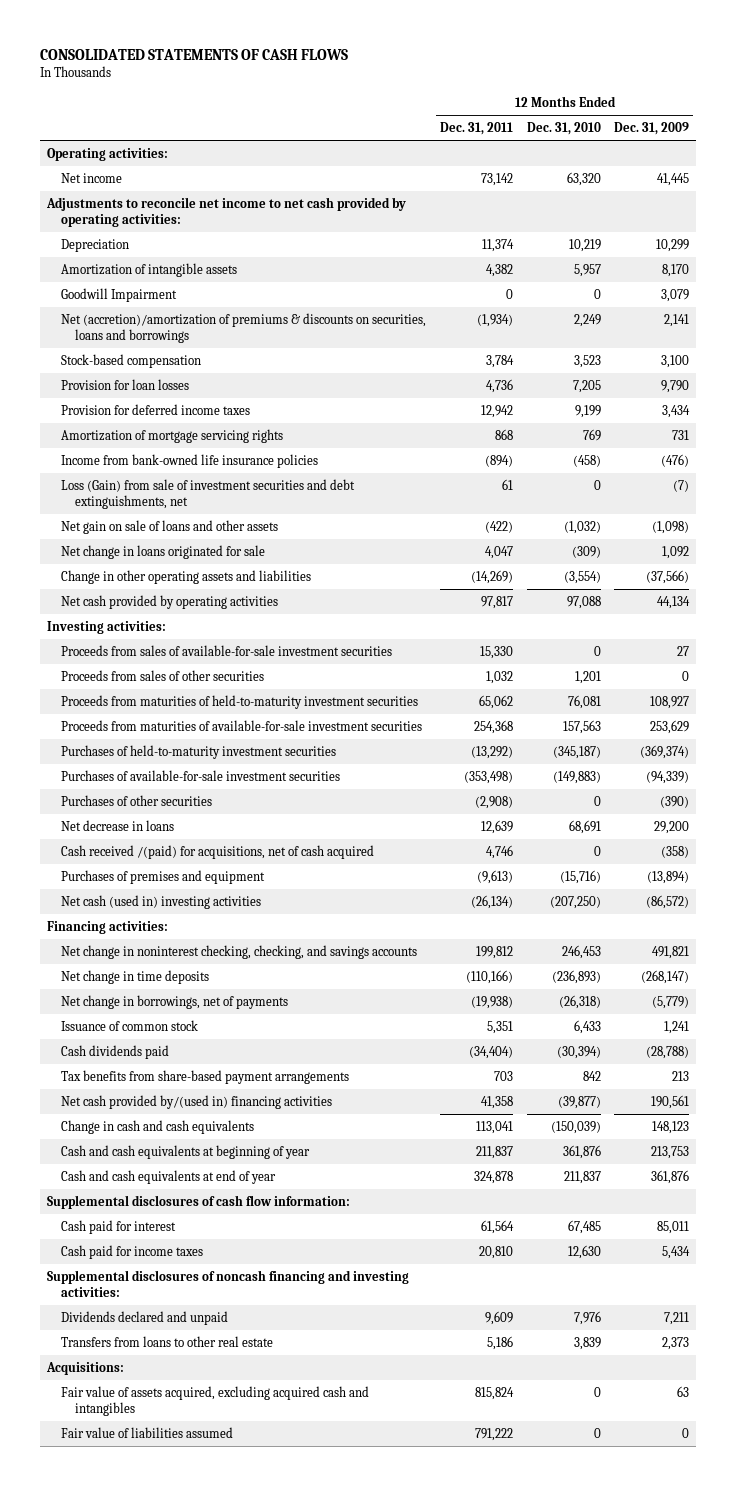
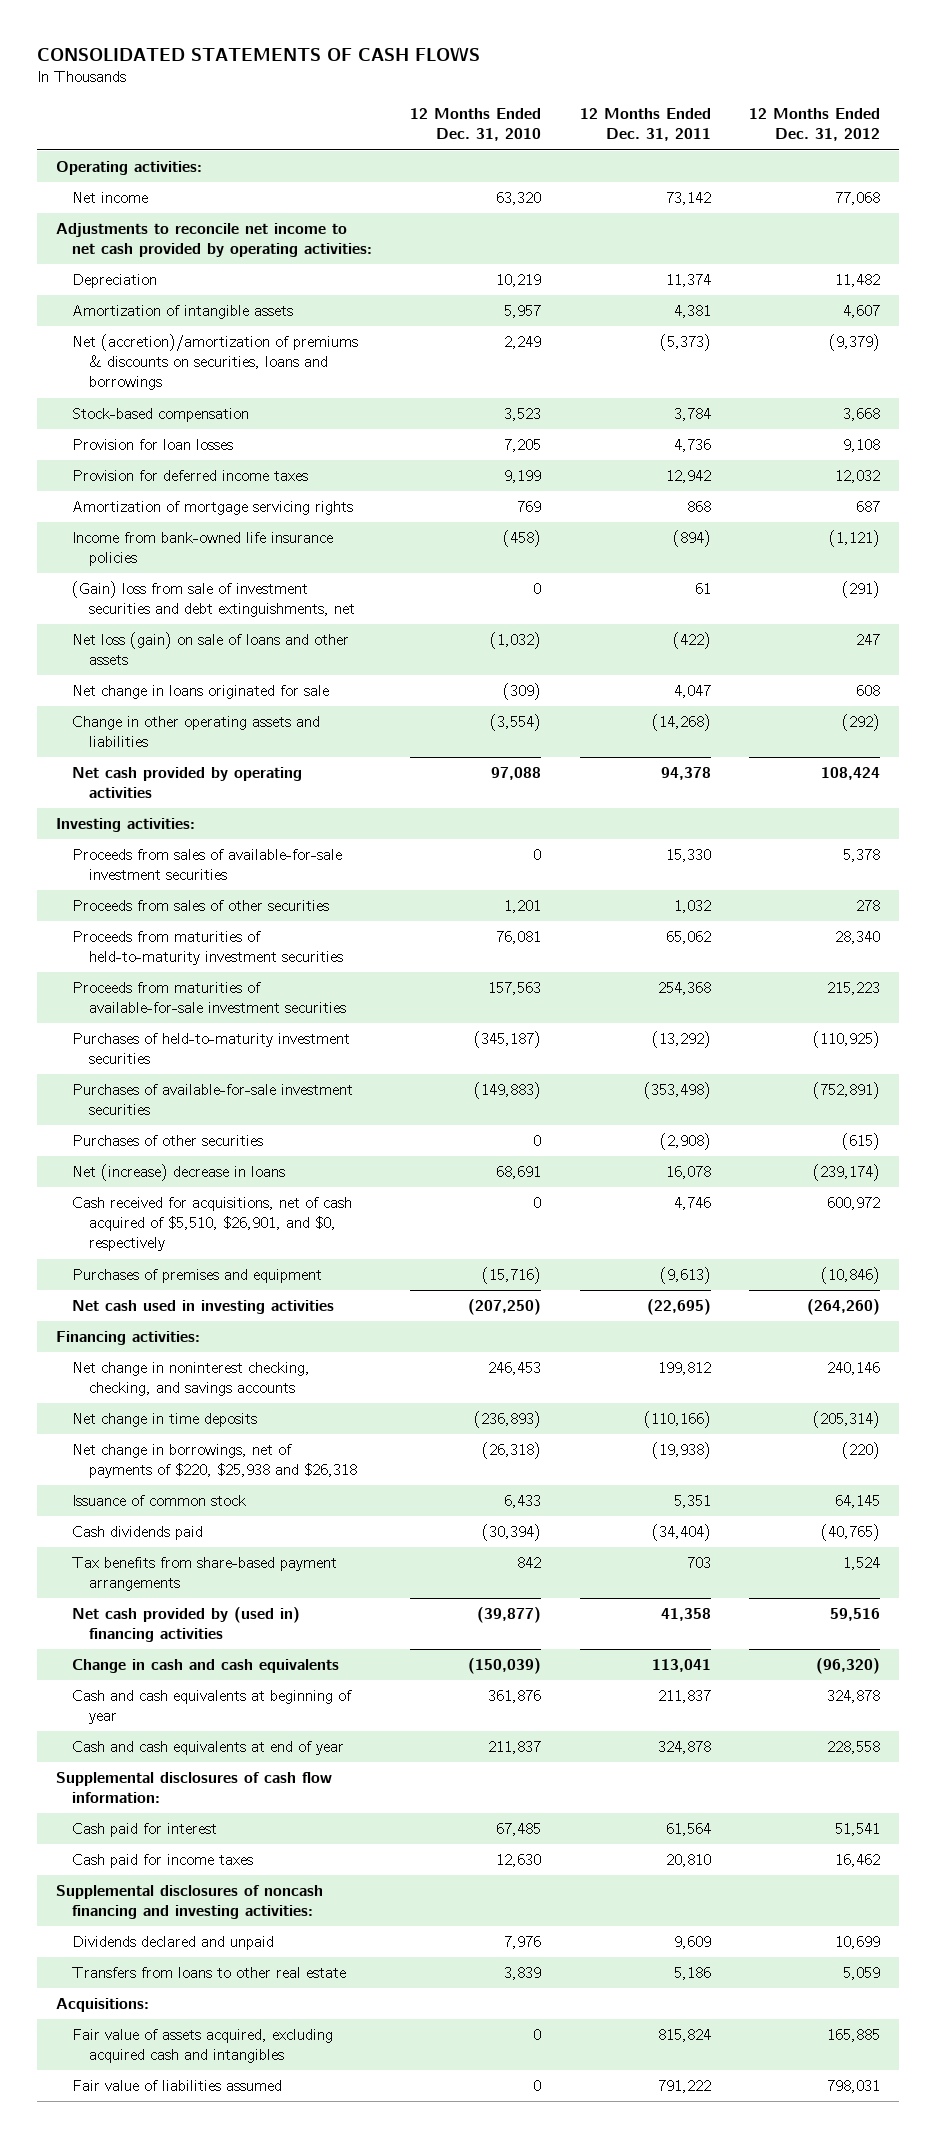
- | 12 Months Ended Dec. 31, 2011 | 12 Months Ended Dec. 31, 2010 | 12 Months Ended Dec. 31, 2009
+ | 12 Months Ended Dec. 31, 2010 | 12 Months Ended Dec. 31, 2011 | 12 Months Ended Dec. 31, 2012
- Amortization of intangible assets | 4,382 | 5,957 | 8,170
- Goodwill Impairment | 0 | 0 | 3,079
- Net (accretion)/amortization of premiums & discounts on securities, loans and borrowings | (1,934) | 2,249 | 2,141
+ Amortization of intangible assets | 5,957 | 4,381 | 4,607
+ Net (accretion)/amortization of premiums & discounts on securities, loans and borrowings | 2,249 | (5,373) | (9,379)
- Loss (Gain) from sale of investment securities and debt extinguishments, net | 61 | 0 | (7)
- Net gain on sale of loans and other assets | (422) | (1,032) | (1,098)
+ (Gain) loss from sale of investment securities and debt extinguishments, net | 0 | 61 | (291)
+ Net loss (gain) on sale of loans and other assets | (1,032) | (422) | 247
- Change in other operating assets and liabilities | (14,269) | (3,554) | (37,566)
- Net cash provided by operating activities | 97,817 | 97,088 | 44,134
+ Change in other operating assets and liabilities | (3,554) | (14,268) | (292)
+ Net cash provided by operating activities | 97,088 | 94,378 | 108,424
- Net decrease in loans | 12,639 | 68,691 | 29,200
- Cash received /(paid) for acquisitions, net of cash acquired | 4,746 | 0 | (358)
+ Net (increase) decrease in loans | 68,691 | 16,078 | (239,174)
+ Cash received for acquisitions, net of cash acquired of $5,510, $26,901, and $0, respectively | 0 | 4,746 | 600,972
- Net cash (used in) investing activities | (26,134) | (207,250) | (86,572)
+ Net cash used in investing activities | (207,250) | (22,695) | (264,260)
- Net change in borrowings, net of payments | (19,938) | (26,318) | (5,779)
+ Net change in borrowings, net of payments of $220, $25,938 and $26,318 | (26,318) | (19,938) | (220)
- Net cash provided by/(used in) financing activities | 41,358 | (39,877) | 190,561
+ Net cash provided by (used in) financing activities | (39,877) | 41,358 | 59,516

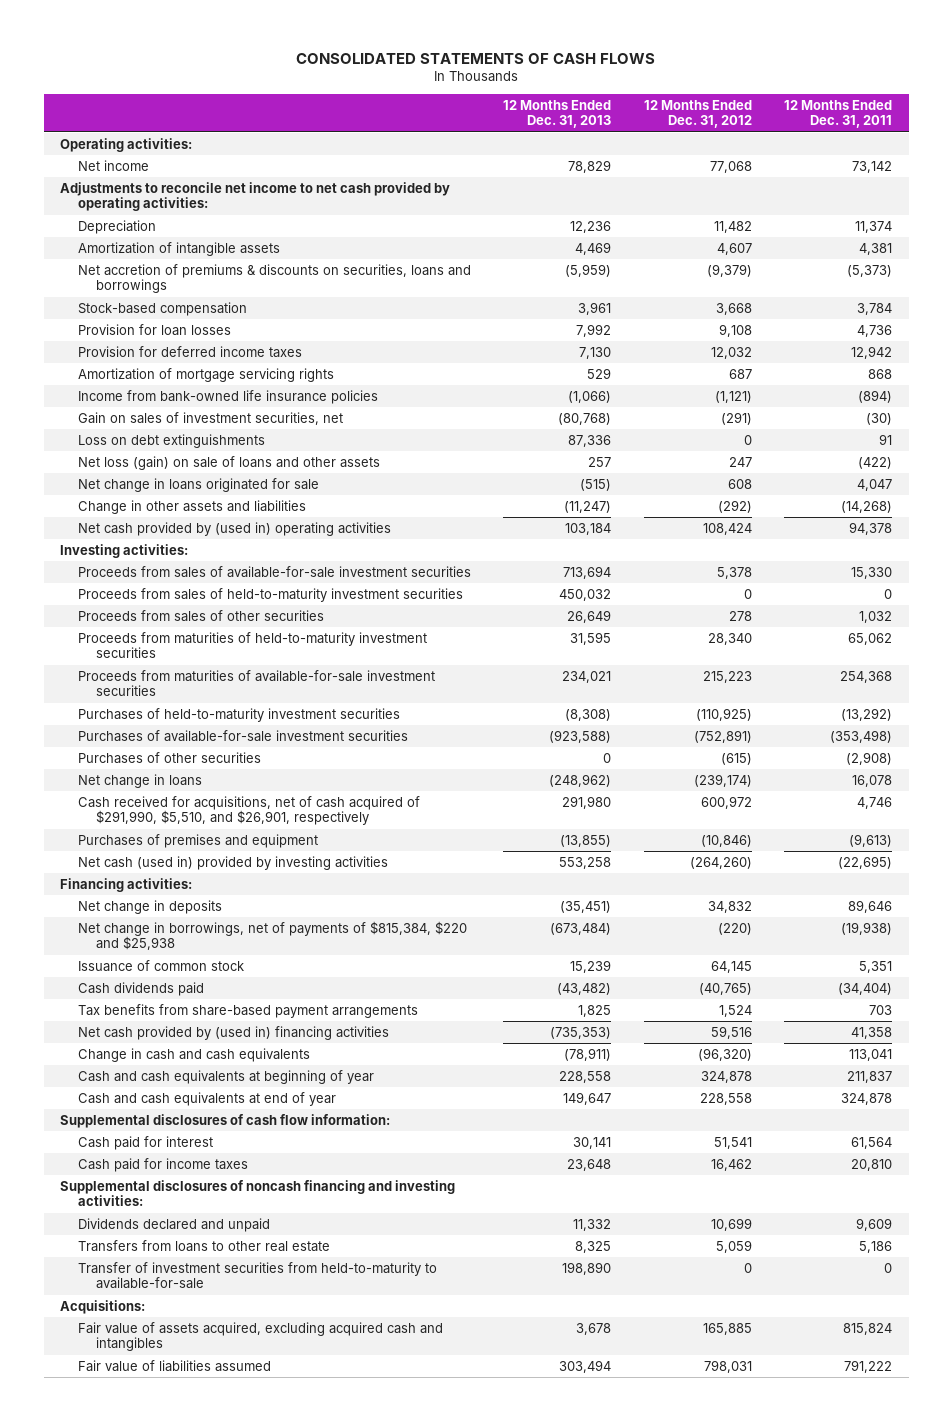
- | 12 Months Ended Dec. 31, 2010 | 12 Months Ended Dec. 31, 2011 | 12 Months Ended Dec. 31, 2012
+ | 12 Months Ended Dec. 31, 2013 | 12 Months Ended Dec. 31, 2012 | 12 Months Ended Dec. 31, 2011
- Net (accretion)/amortization of premiums & discounts on securities, loans and borrowings | 2,249 | (5,373) | (9,379)
+ Net accretion of premiums & discounts on securities, loans and borrowings | (5,959) | (9,379) | (5,373)
- (Gain) loss from sale of investment securities and debt extinguishments, net | 0 | 61 | (291)
+ Gain on sales of investment securities, net | (80,768) | (291) | (30)
+ Loss on debt extinguishments | 87,336 | 0 | 91
- Change in other operating assets and liabilities | (3,554) | (14,268) | (292)
- Net cash provided by operating activities | 97,088 | 94,378 | 108,424
+ Change in other assets and liabilities | (11,247) | (292) | (14,268)
+ Net cash provided by (used in) operating activities | 103,184 | 108,424 | 94,378
+ Proceeds from sales of held-to-maturity investment securities | 450,032 | 0 | 0
- Net (increase) decrease in loans | 68,691 | 16,078 | (239,174)
- Cash received for acquisitions, net of cash acquired of $5,510, $26,901, and $0, respectively | 0 | 4,746 | 600,972
+ Net change in loans | (248,962) | (239,174) | 16,078
+ Cash received for acquisitions, net of cash acquired of $291,990, $5,510, and $26,901, respectively | 291,980 | 600,972 | 4,746
- Net cash used in investing activities | (207,250) | (22,695) | (264,260)
+ Net cash (used in) provided by investing activities | 553,258 | (264,260) | (22,695)
- Net change in noninterest checking, checking, and savings accounts | 246,453 | 199,812 | 240,146
- Net change in time deposits | (236,893) | (110,166) | (205,314)
- Net change in borrowings, net of payments of $220, $25,938 and $26,318 | (26,318) | (19,938) | (220)
+ Net change in deposits | (35,451) | 34,832 | 89,646
+ Net change in borrowings, net of payments of $815,384, $220 and $25,938 | (673,484) | (220) | (19,938)
+ Transfer of investment securities from held-to-maturity to available-for-sale | 198,890 | 0 | 0

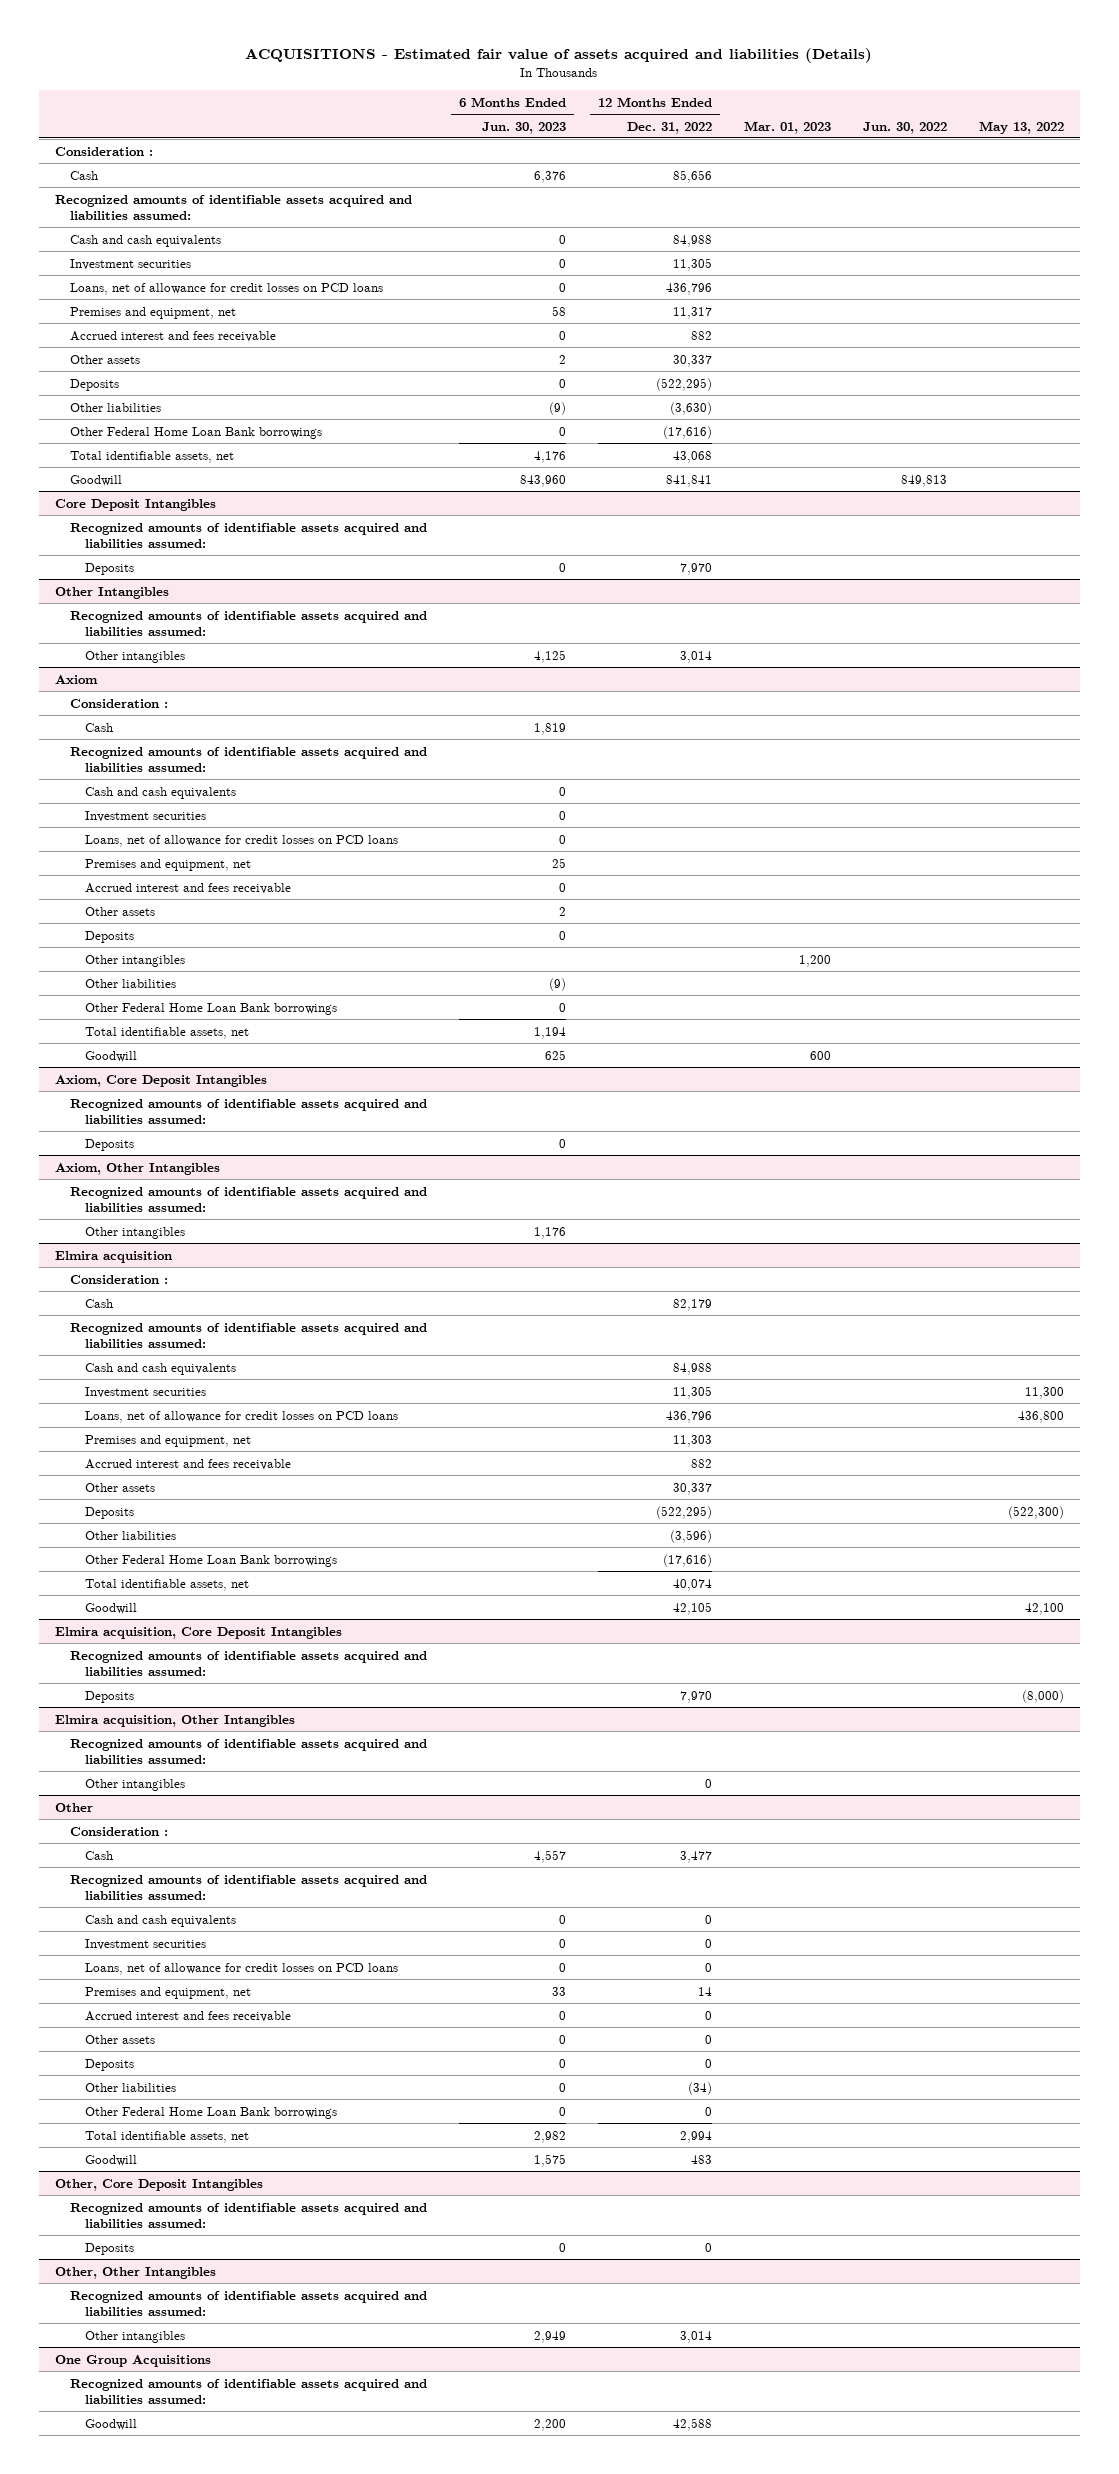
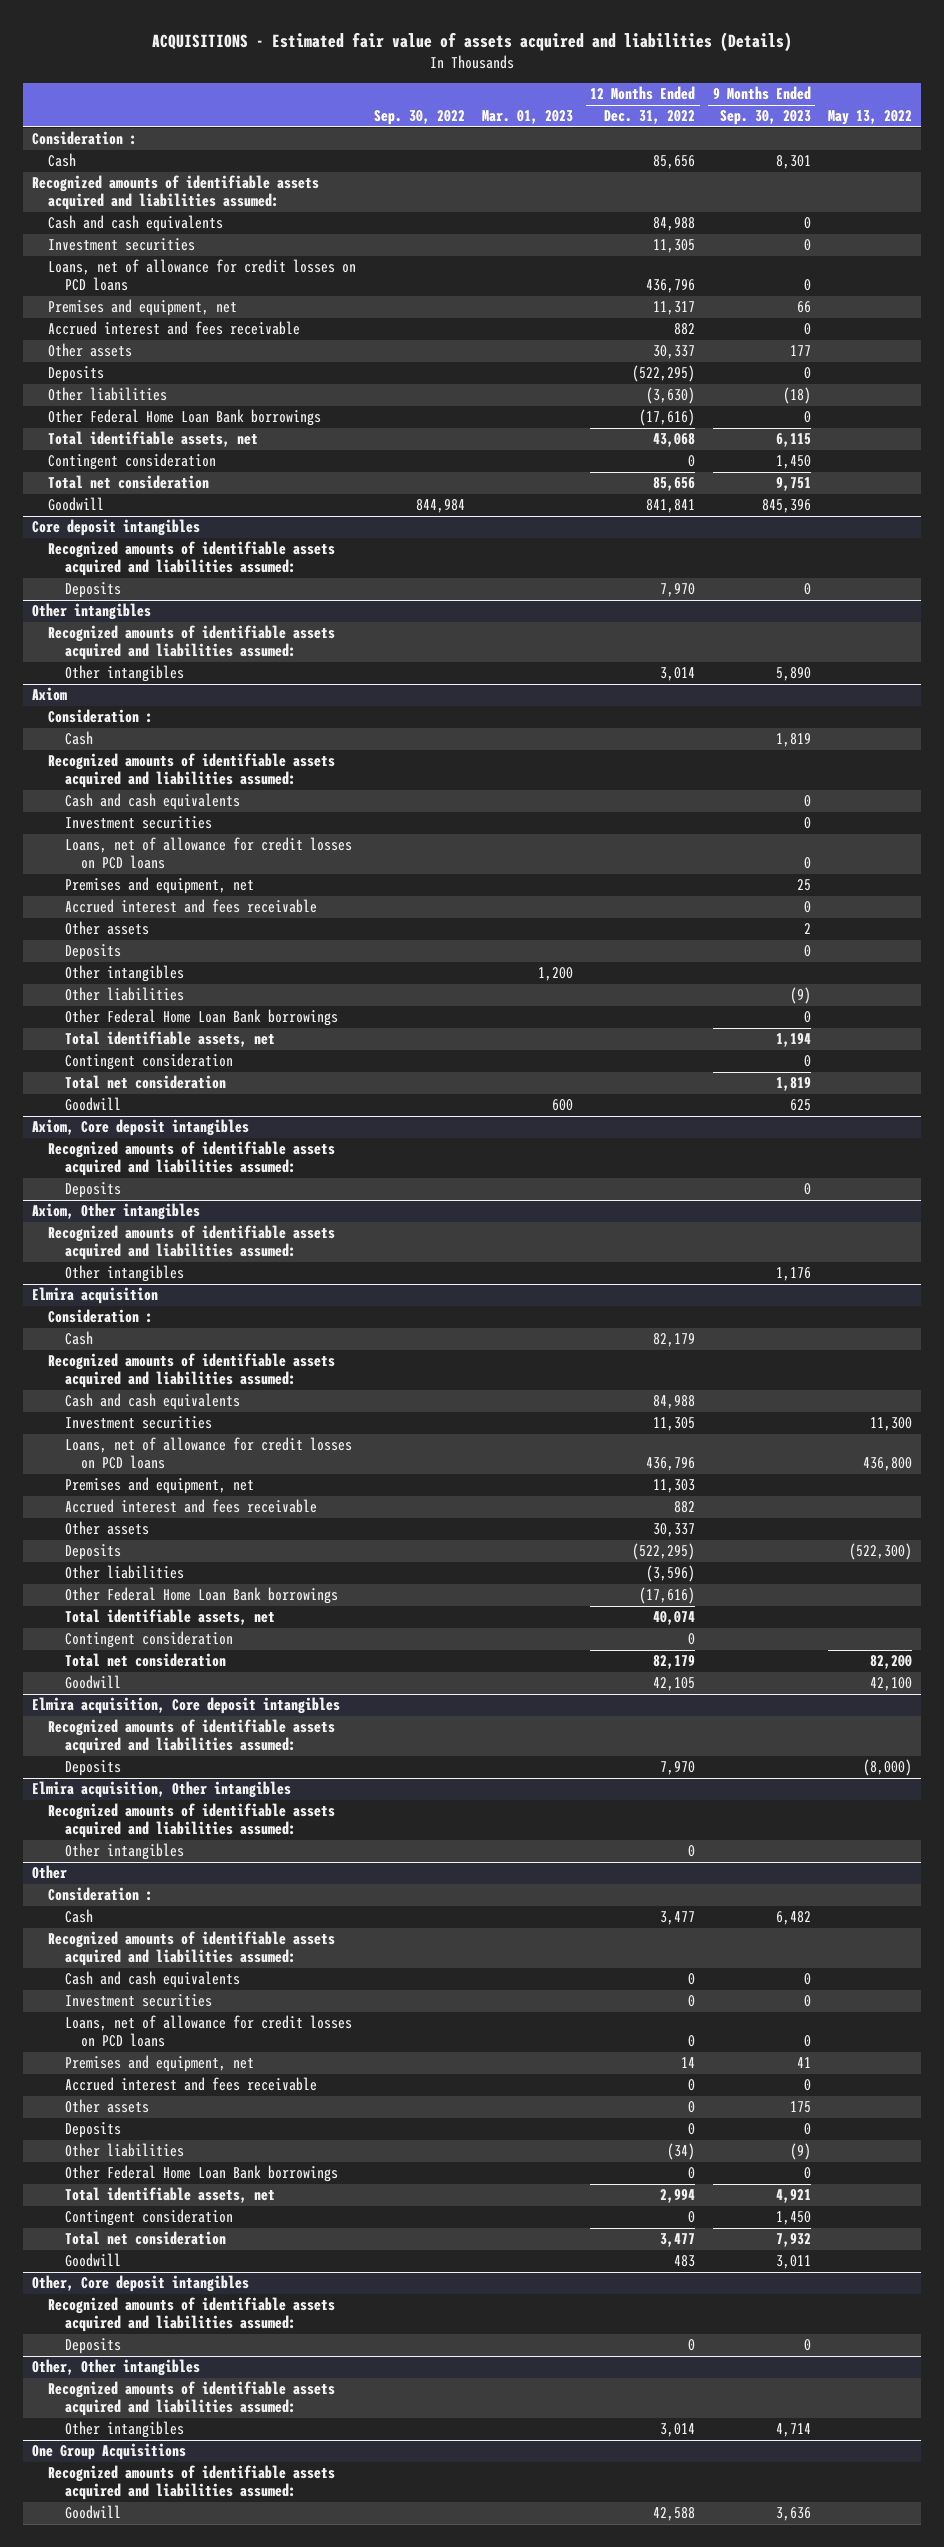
- | 6 Months Ended Jun. 30, 2023 | 12 Months Ended Dec. 31, 2022 | Mar. 01, 2023 | Jun. 30, 2022 | May 13, 2022
+ | Sep. 30, 2022 | Mar. 01, 2023 | 12 Months Ended Dec. 31, 2022 | 9 Months Ended Sep. 30, 2023 | May 13, 2022
+ Contingent consideration | | | 0 | 1,450 |
+ Total net consideration | | | 85,656 | 9,751 |
- Core Deposit Intangibles
+ Core deposit intangibles
- Other Intangibles
+ Other intangibles
@ Axiom
+ Contingent consideration | | | | 0 |
+ Total net consideration | | | | 1,819 |
- Axiom, Core Deposit Intangibles
+ Axiom, Core deposit intangibles
- Axiom, Other Intangibles
+ Axiom, Other intangibles
@ Elmira acquisition
+ Contingent consideration | | | 0 | |
+ Total net consideration | | | 82,179 | | 82,200
- Elmira acquisition, Core Deposit Intangibles
+ Elmira acquisition, Core deposit intangibles
- Elmira acquisition, Other Intangibles
+ Elmira acquisition, Other intangibles
@ Other
+ Contingent consideration | | | 0 | 1,450 |
+ Total net consideration | | | 3,477 | 7,932 |
- Other, Core Deposit Intangibles
+ Other, Core deposit intangibles
- Other, Other Intangibles
+ Other, Other intangibles

